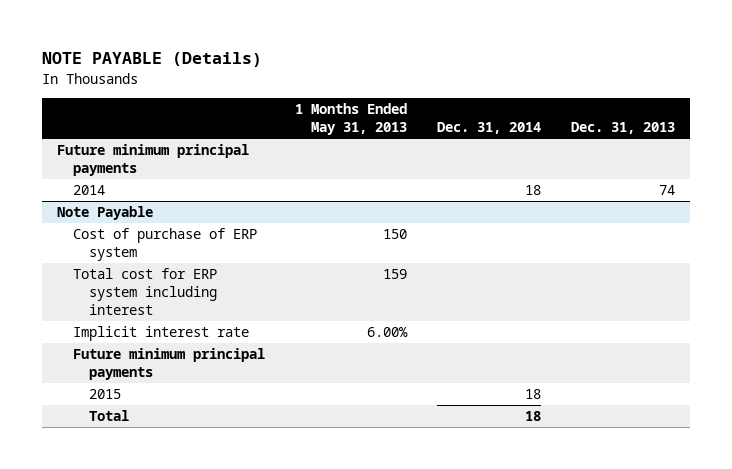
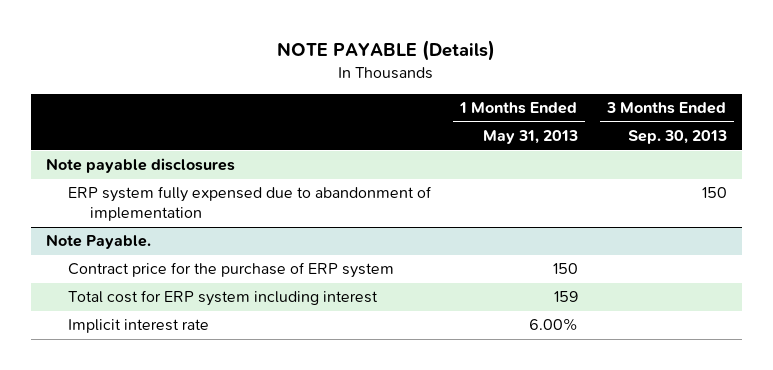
- | 1 Months Ended May 31, 2013 | Dec. 31, 2014 | Dec. 31, 2013
+ | 1 Months Ended May 31, 2013 | 3 Months Ended Sep. 30, 2013
- Future minimum principal payments
- 2014 | | 18 | 74
- Note Payable
- Cost of purchase of ERP system | 150 | |
+ Note payable disclosures
+ ERP system fully expensed due to abandonment of implementation | | 150
+ Note Payable.
+ Contract price for the purchase of ERP system | 150 |
- Future minimum principal payments
- 2015 | | 18 |
- Total | | 18 |

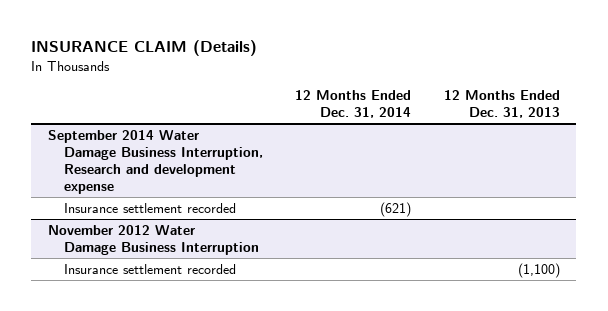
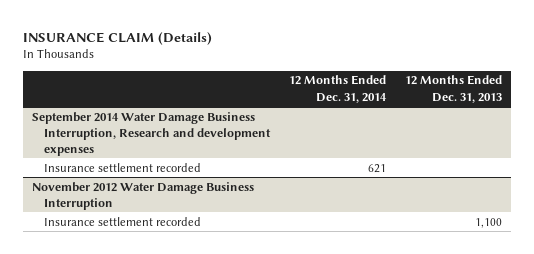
- September 2014 Water Damage Business Interruption, Research and development expense
- Insurance settlement recorded | (621) |
+ September 2014 Water Damage Business Interruption, Research and development expenses
+ Insurance settlement recorded | 621 |
@ November 2012 Water Damage Business Interruption
- Insurance settlement recorded | | (1,100)
+ Insurance settlement recorded | | 1,100

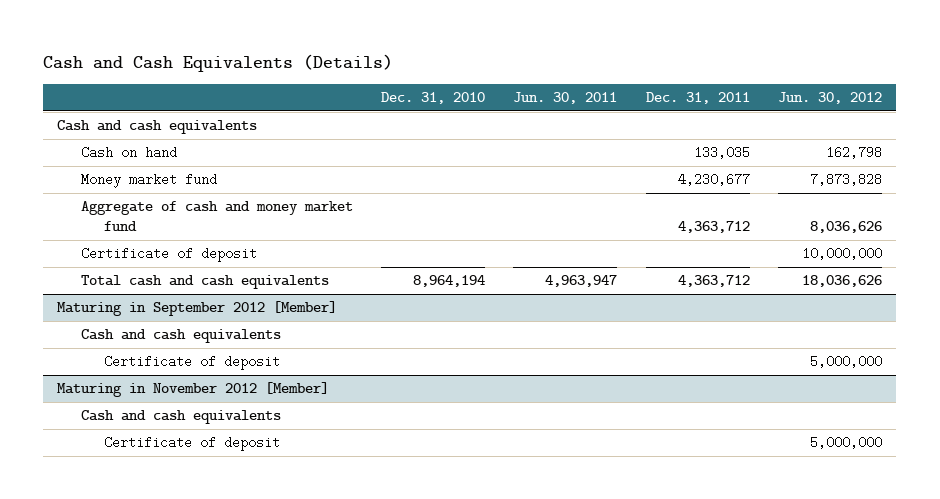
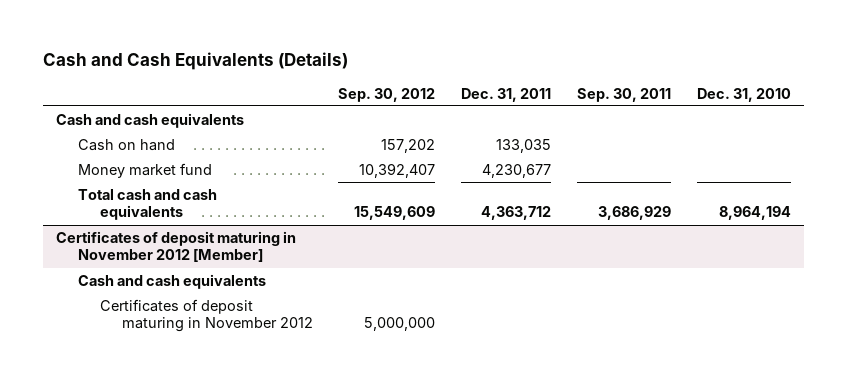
- | Dec. 31, 2010 | Jun. 30, 2011 | Dec. 31, 2011 | Jun. 30, 2012
+ | Sep. 30, 2012 | Dec. 31, 2011 | Sep. 30, 2011 | Dec. 31, 2010
- Aggregate of cash and money market fund | | | 4,363,712 | 8,036,626
- Certificate of deposit | | | | 10,000,000
- Maturing in September 2012 [Member]
- Cash and cash equivalents
- Certificate of deposit | | | | 5,000,000
- Maturing in November 2012 [Member]
+ Certificates of deposit maturing in November 2012 [Member]
- Certificate of deposit | | | | 5,000,000
+ Certificates of deposit maturing in November 2012 | 5,000,000 | | |

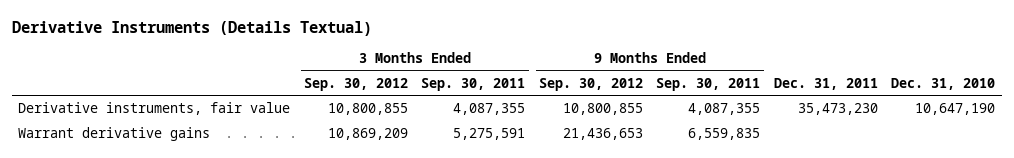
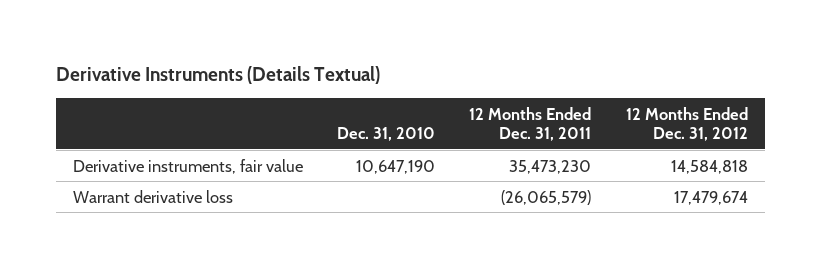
- | 3 Months Ended Sep. 30, 2012 | 3 Months Ended Sep. 30, 2011 | 9 Months Ended Sep. 30, 2012 | 9 Months Ended Sep. 30, 2011 | Dec. 31, 2011 | Dec. 31, 2010
+ | Dec. 31, 2010 | 12 Months Ended Dec. 31, 2011 | 12 Months Ended Dec. 31, 2012
- Warrant derivative gains | 10,869,209 | 5,275,591 | 21,436,653 | 6,559,835 | |
+ Warrant derivative loss | | (26,065,579) | 17,479,674

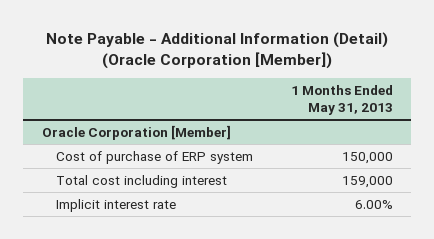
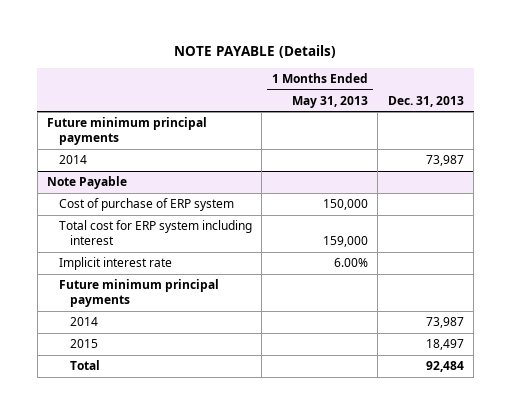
- Note Payable - Additional Information (Detail) (Oracle Corporation [Member])
+ NOTE PAYABLE (Details)
- | 1 Months Ended May 31, 2013
+ | 1 Months Ended May 31, 2013 | Dec. 31, 2013
- Oracle Corporation [Member]
+ Future minimum principal payments
+ 2014 | | 73,987
+ Note Payable
- Total cost including interest | 159,000
+ Total cost for ERP system including interest | 159,000 |
+ Future minimum principal payments
+ 2014 | | 73,987
+ 2015 | | 18,497
+ Total | | 92,484

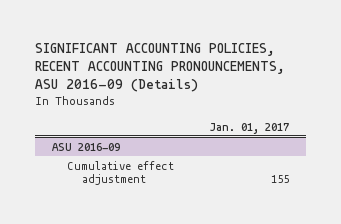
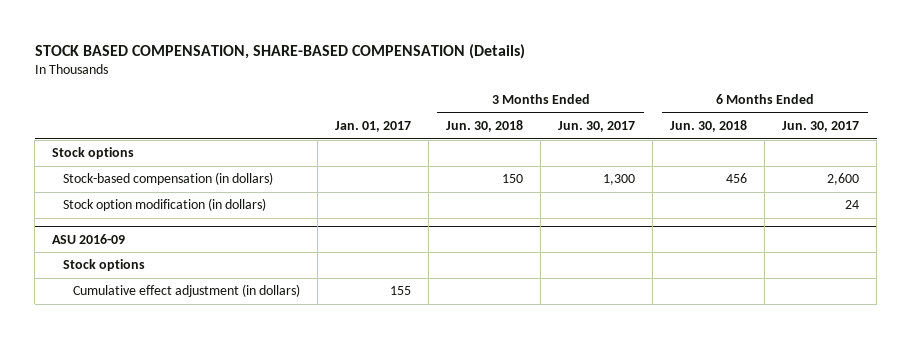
- SIGNIFICANT ACCOUNTING POLICIES, RECENT ACCOUNTING PRONOUNCEMENTS, ASU 2016-09 (Details)
+ STOCK BASED COMPENSATION, SHARE-BASED COMPENSATION (Details)
- | Jan. 01, 2017
+ | Jan. 01, 2017 | 3 Months Ended Jun. 30, 2018 | 3 Months Ended Jun. 30, 2017 | 6 Months Ended Jun. 30, 2018 | 6 Months Ended Jun. 30, 2017
+ Stock options
+ Stock-based compensation (in dollars) | | 150 | 1,300 | 456 | 2,600
+ Stock option modification (in dollars) | | | | | 24
@ ASU 2016-09
- Cumulative effect adjustment | 155
+ Stock options
+ Cumulative effect adjustment (in dollars) | 155 | | | |

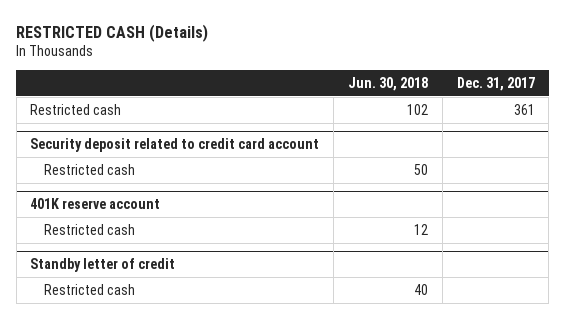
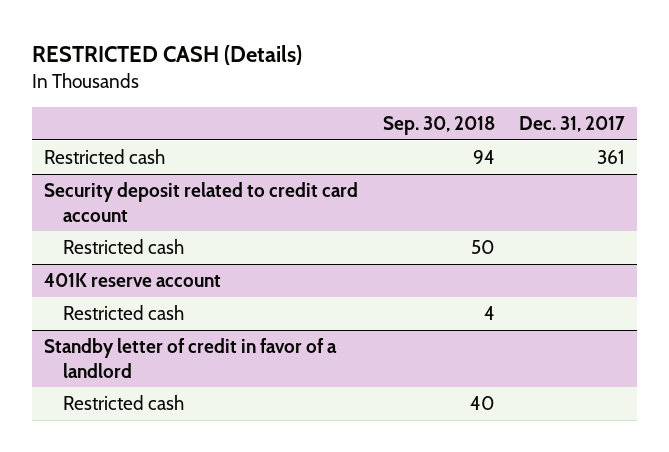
- | Jun. 30, 2018 | Dec. 31, 2017
+ | Sep. 30, 2018 | Dec. 31, 2017
- Standby letter of credit
+ Standby letter of credit in favor of a landlord

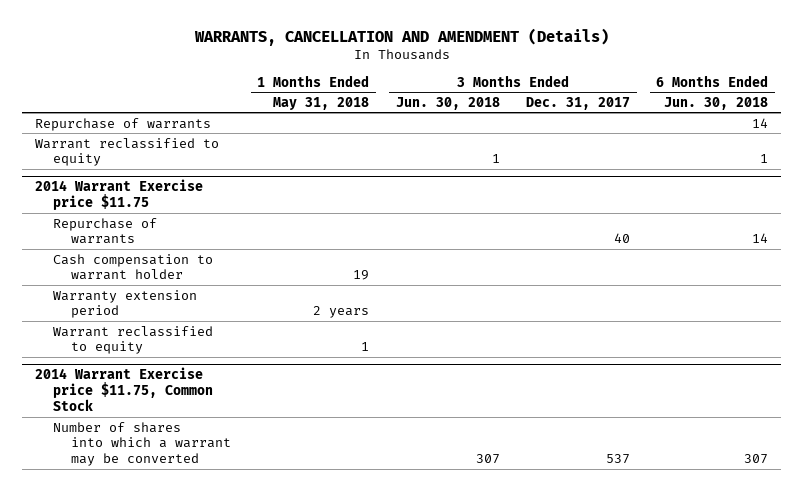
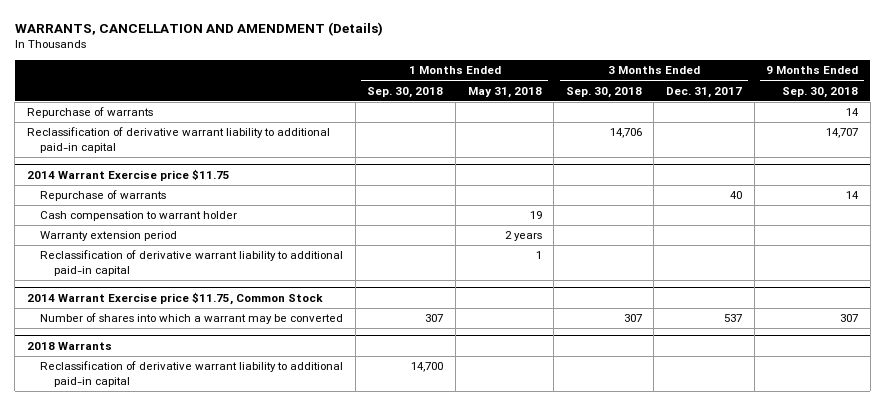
- | 1 Months Ended May 31, 2018 | 3 Months Ended Jun. 30, 2018 | 3 Months Ended Dec. 31, 2017 | 6 Months Ended Jun. 30, 2018
+ | 1 Months Ended Sep. 30, 2018 | 1 Months Ended May 31, 2018 | 3 Months Ended Sep. 30, 2018 | 3 Months Ended Dec. 31, 2017 | 9 Months Ended Sep. 30, 2018
- Warrant reclassified to equity | | 1 | | 1
+ Reclassification of derivative warrant liability to additional paid-in capital | | | 14,706 | | 14,707
@ 2014 Warrant Exercise price $11.75
- Warrant reclassified to equity | 1 | | |
+ Reclassification of derivative warrant liability to additional paid-in capital | | 1 | | |
+ 2018 Warrants
+ Reclassification of derivative warrant liability to additional paid-in capital | 14,700 | | | |

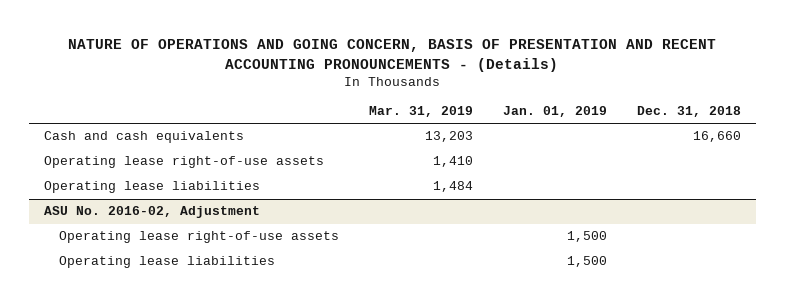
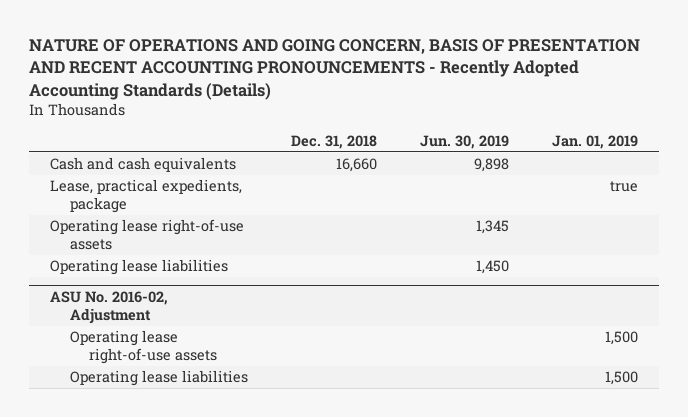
- NATURE OF OPERATIONS AND GOING CONCERN, BASIS OF PRESENTATION AND RECENT ACCOUNTING PRONOUNCEMENTS - (Details)
+ NATURE OF OPERATIONS AND GOING CONCERN, BASIS OF PRESENTATION AND RECENT ACCOUNTING PRONOUNCEMENTS - Recently Adopted Accounting Standards (Details)
- | Mar. 31, 2019 | Jan. 01, 2019 | Dec. 31, 2018
+ | Dec. 31, 2018 | Jun. 30, 2019 | Jan. 01, 2019
+ Lease, practical expedients, package | | | true

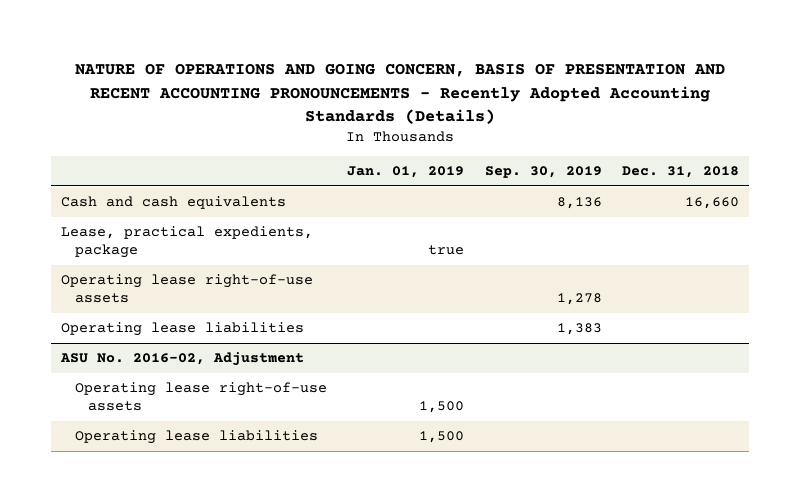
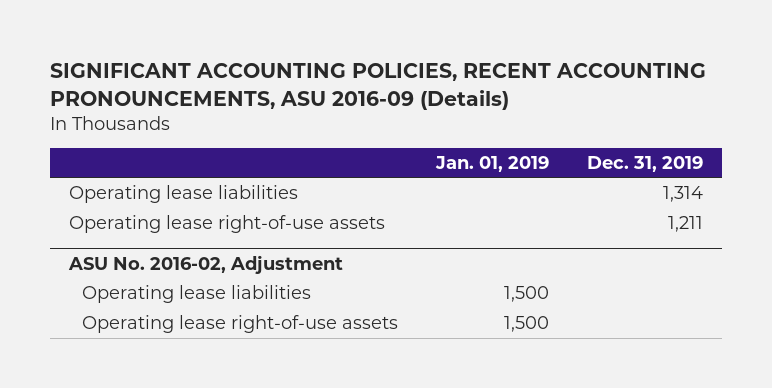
- NATURE OF OPERATIONS AND GOING CONCERN, BASIS OF PRESENTATION AND RECENT ACCOUNTING PRONOUNCEMENTS - Recently Adopted Accounting Standards (Details)
+ SIGNIFICANT ACCOUNTING POLICIES, RECENT ACCOUNTING PRONOUNCEMENTS, ASU 2016-09 (Details)
- | Jan. 01, 2019 | Sep. 30, 2019 | Dec. 31, 2018
+ | Jan. 01, 2019 | Dec. 31, 2019
- Cash and cash equivalents | | 8,136 | 16,660
- Lease, practical expedients, package | true | |
moved down: Operating lease right-of-use assets | | 1,211
@ ASU No. 2016-02, Adjustment
moved down: Operating lease right-of-use assets | 1,500 |

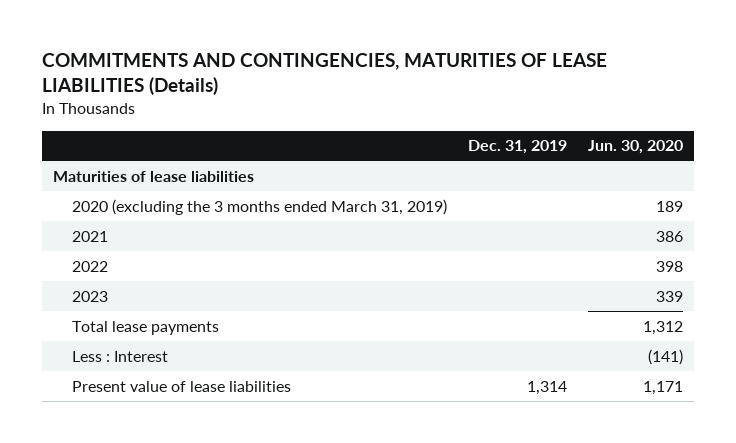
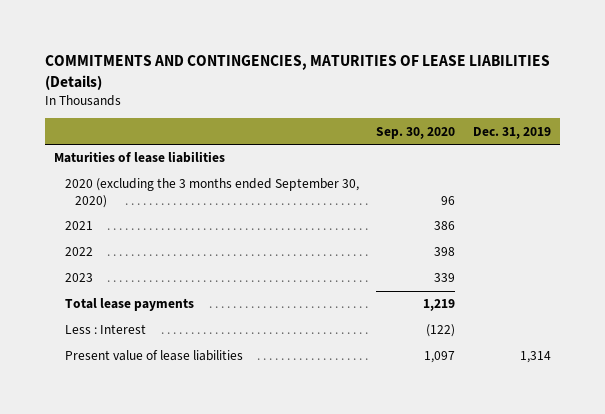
- | Dec. 31, 2019 | Jun. 30, 2020
+ | Sep. 30, 2020 | Dec. 31, 2019
- 2020 (excluding the 3 months ended March 31, 2019) | | 189
+ 2020 (excluding the 3 months ended September 30, 2020) | 96 |

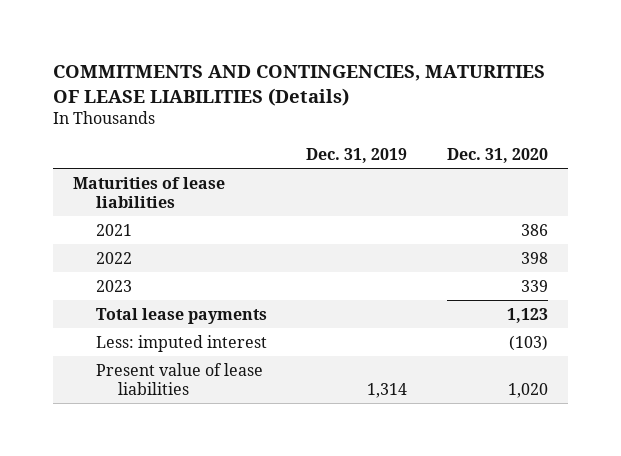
- | Sep. 30, 2020 | Dec. 31, 2019
+ | Dec. 31, 2019 | Dec. 31, 2020
- 2020 (excluding the 3 months ended September 30, 2020) | 96 |
- Less : Interest | (122) |
+ Less: imputed interest | | (103)

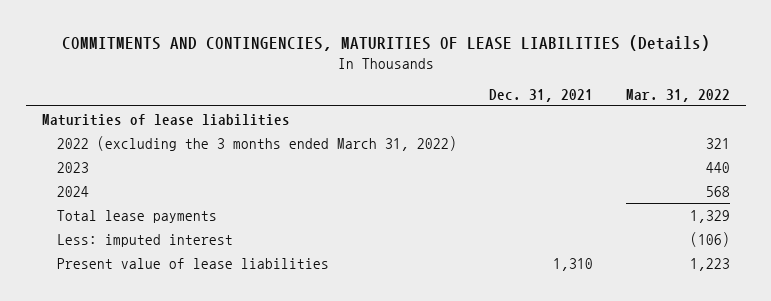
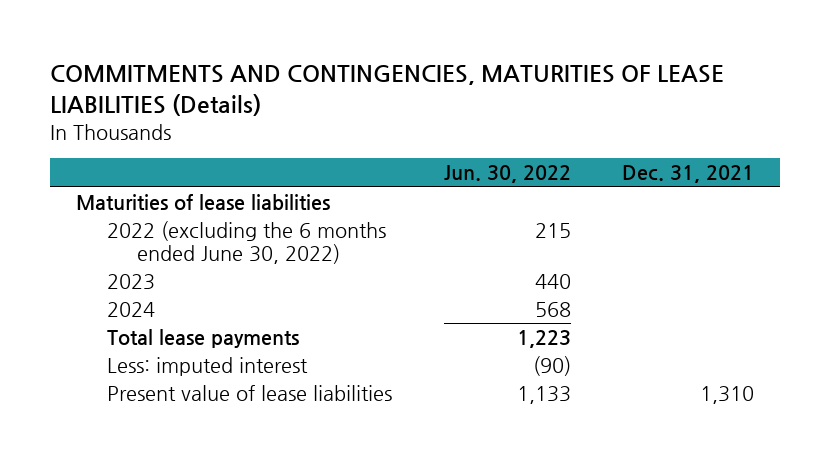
- | Dec. 31, 2021 | Mar. 31, 2022
+ | Jun. 30, 2022 | Dec. 31, 2021
- 2022 (excluding the 3 months ended March 31, 2022) | | 321
+ 2022 (excluding the 6 months ended June 30, 2022) | 215 |

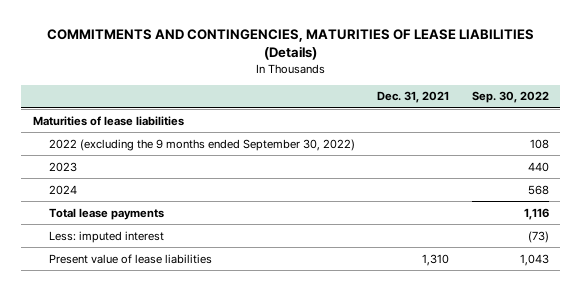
- | Jun. 30, 2022 | Dec. 31, 2021
+ | Dec. 31, 2021 | Sep. 30, 2022
- 2022 (excluding the 6 months ended June 30, 2022) | 215 |
+ 2022 (excluding the 9 months ended September 30, 2022) | | 108

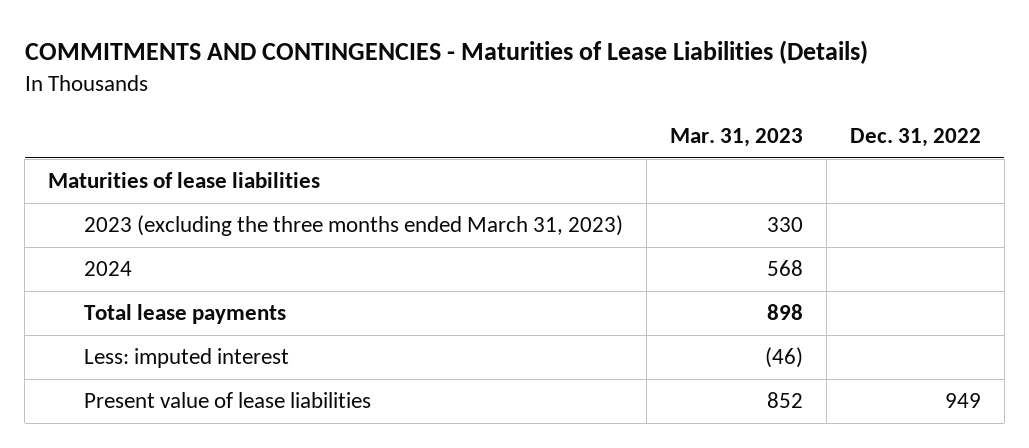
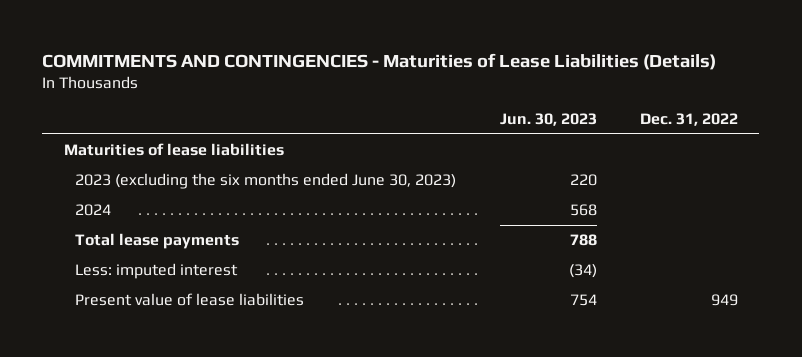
- | Mar. 31, 2023 | Dec. 31, 2022
+ | Jun. 30, 2023 | Dec. 31, 2022
- 2023 (excluding the three months ended March 31, 2023) | 330 |
+ 2023 (excluding the six months ended June 30, 2023) | 220 |

